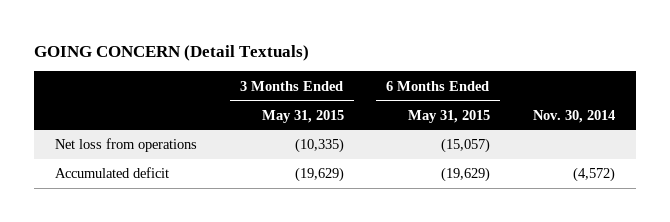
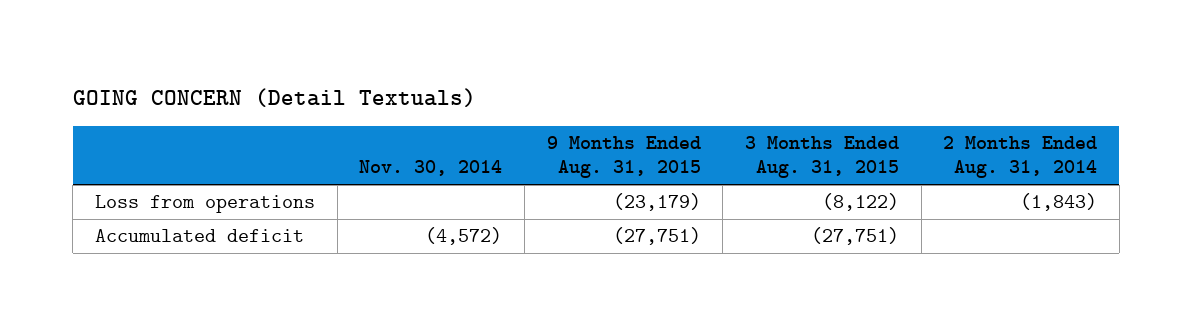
- | 3 Months Ended May 31, 2015 | 6 Months Ended May 31, 2015 | Nov. 30, 2014
+ | Nov. 30, 2014 | 9 Months Ended Aug. 31, 2015 | 3 Months Ended Aug. 31, 2015 | 2 Months Ended Aug. 31, 2014
- Net loss from operations | (10,335) | (15,057) |
+ Loss from operations | | (23,179) | (8,122) | (1,843)

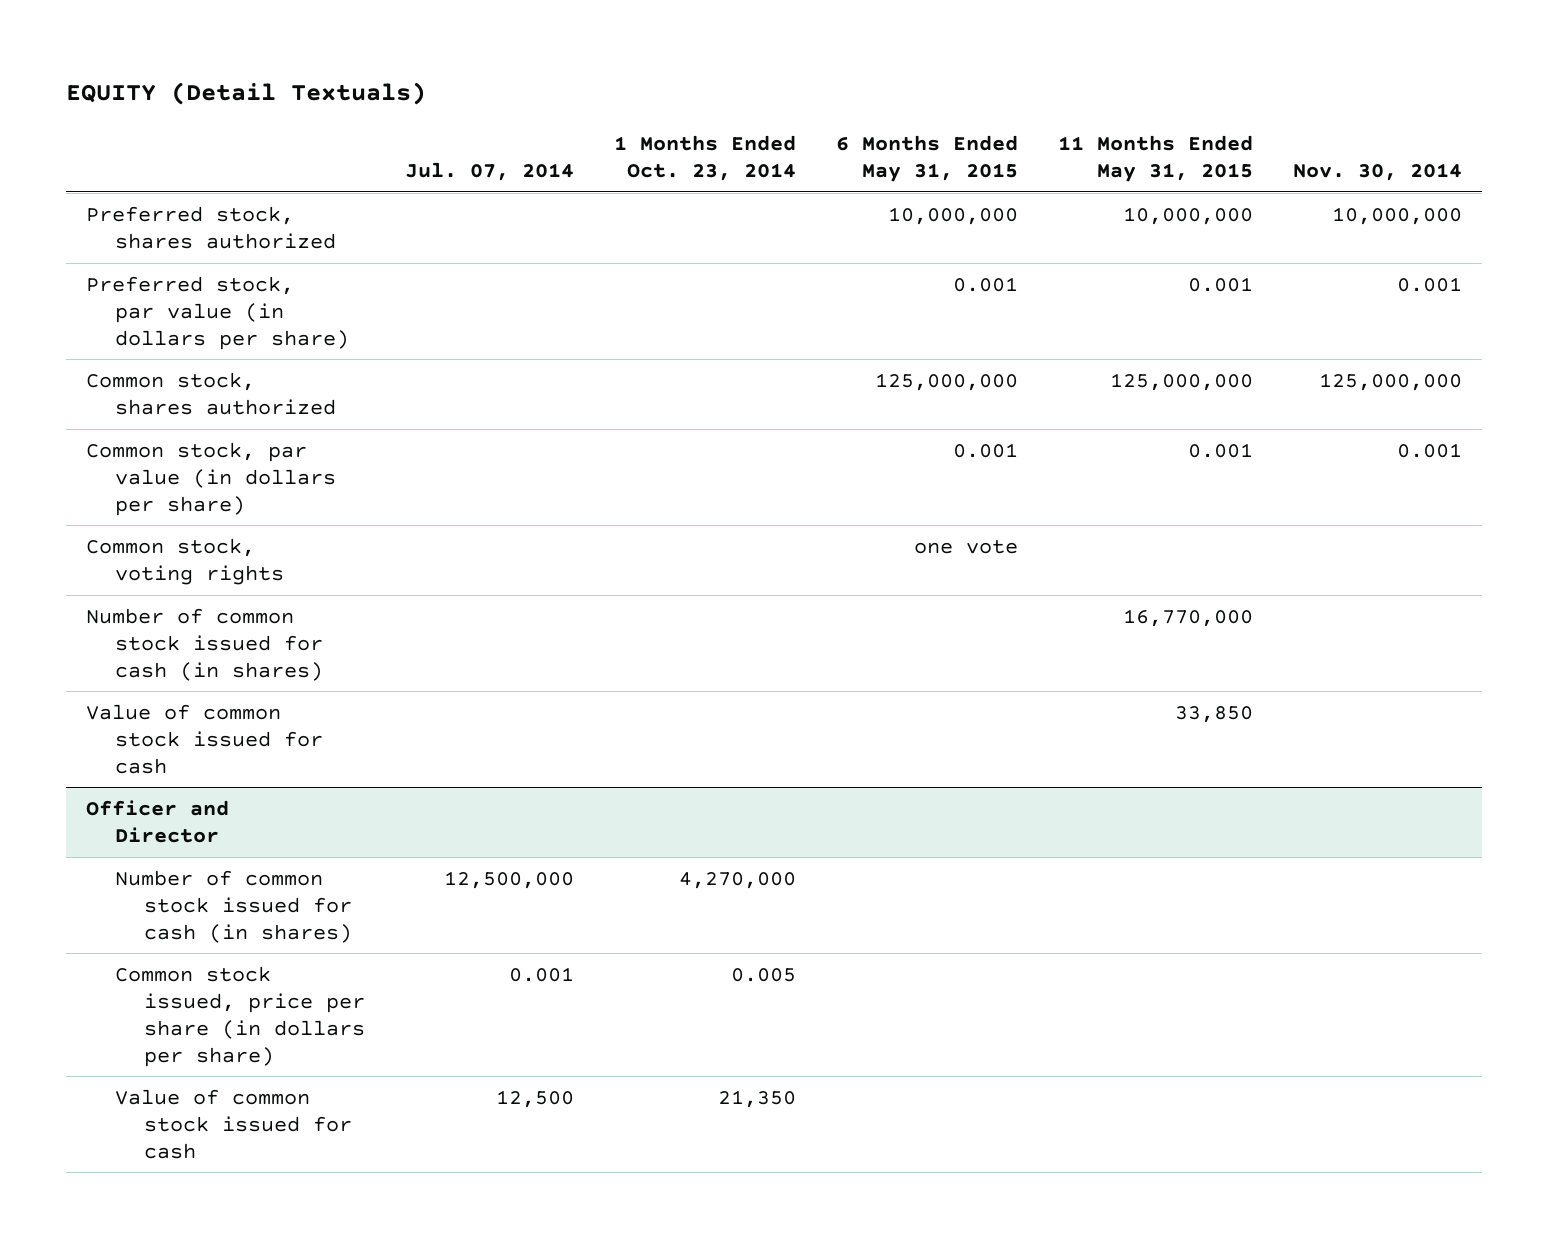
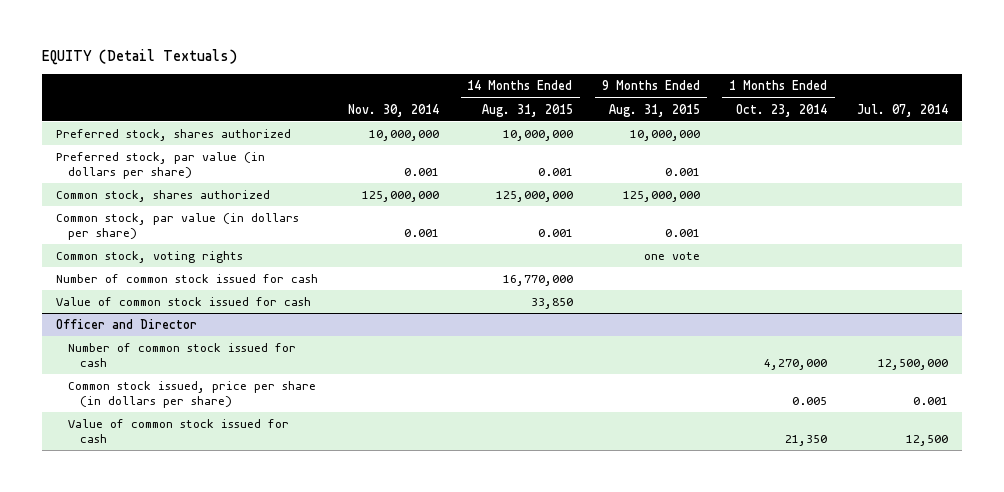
- | Jul. 07, 2014 | 1 Months Ended Oct. 23, 2014 | 6 Months Ended May 31, 2015 | 11 Months Ended May 31, 2015 | Nov. 30, 2014
+ | Nov. 30, 2014 | 14 Months Ended Aug. 31, 2015 | 9 Months Ended Aug. 31, 2015 | 1 Months Ended Oct. 23, 2014 | Jul. 07, 2014
- Number of common stock issued for cash (in shares) | | | | 16,770,000 |
+ Number of common stock issued for cash | | 16,770,000 | | |
@ Officer and Director
- Number of common stock issued for cash (in shares) | 12,500,000 | 4,270,000 | | |
+ Number of common stock issued for cash | | | | 4,270,000 | 12,500,000

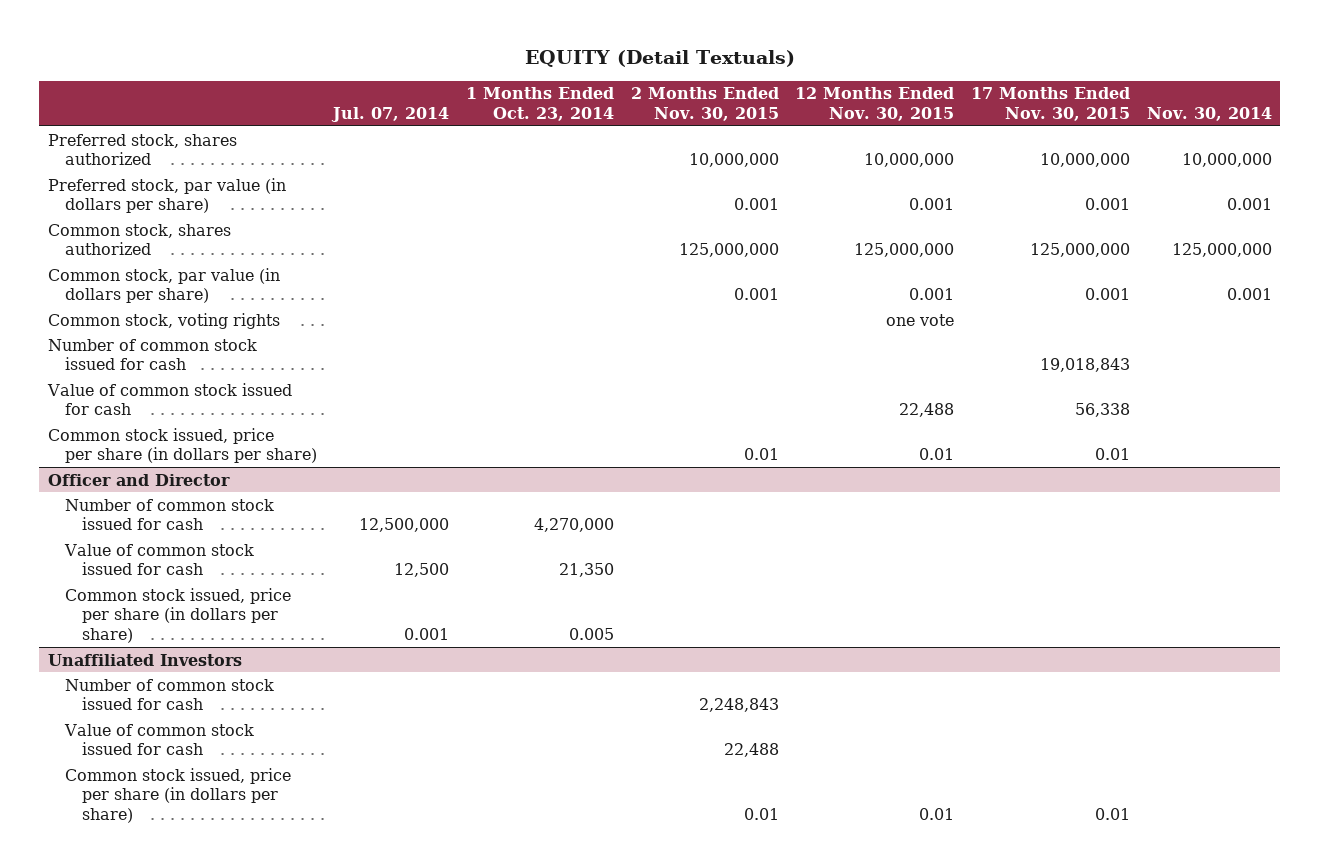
- | Nov. 30, 2014 | 14 Months Ended Aug. 31, 2015 | 9 Months Ended Aug. 31, 2015 | 1 Months Ended Oct. 23, 2014 | Jul. 07, 2014
+ | Jul. 07, 2014 | 1 Months Ended Oct. 23, 2014 | 2 Months Ended Nov. 30, 2015 | 12 Months Ended Nov. 30, 2015 | 17 Months Ended Nov. 30, 2015 | Nov. 30, 2014
+ Common stock issued, price per share (in dollars per share) | | | 0.01 | 0.01 | 0.01 |
@ Officer and Director
moved down: Common stock issued, price per share (in dollars per share) | 0.001 | 0.005 | | | |
+ Unaffiliated Investors
+ Number of common stock issued for cash | | | 2,248,843 | | |
+ Value of common stock issued for cash | | | 22,488 | | |
+ Common stock issued, price per share (in dollars per share) | | | 0.01 | 0.01 | 0.01 |

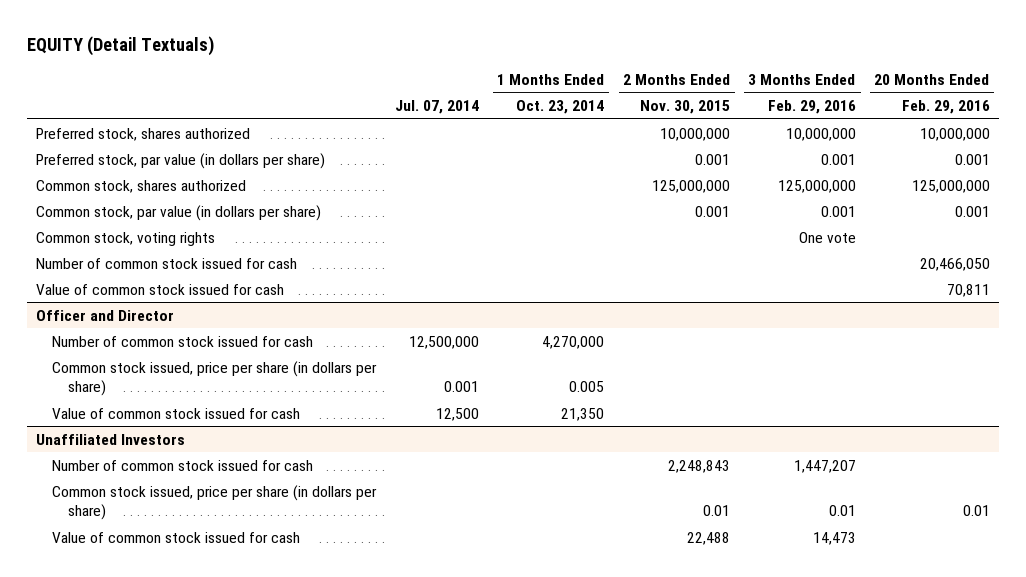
- | Jul. 07, 2014 | 1 Months Ended Oct. 23, 2014 | 2 Months Ended Nov. 30, 2015 | 12 Months Ended Nov. 30, 2015 | 17 Months Ended Nov. 30, 2015 | Nov. 30, 2014
+ | Jul. 07, 2014 | 1 Months Ended Oct. 23, 2014 | 2 Months Ended Nov. 30, 2015 | 3 Months Ended Feb. 29, 2016 | 20 Months Ended Feb. 29, 2016
- Common stock issued, price per share (in dollars per share) | | | 0.01 | 0.01 | 0.01 |
@ Officer and Director
moved down: Value of common stock issued for cash | 12,500 | 21,350 | | |
@ Unaffiliated Investors
moved down: Value of common stock issued for cash | | | 22,488 | 14,473 |

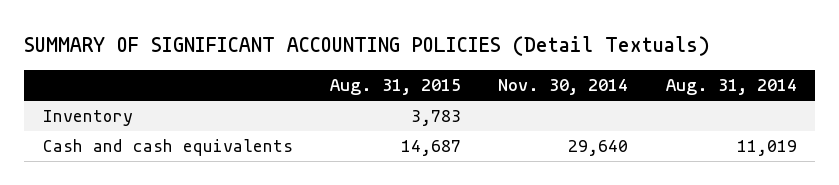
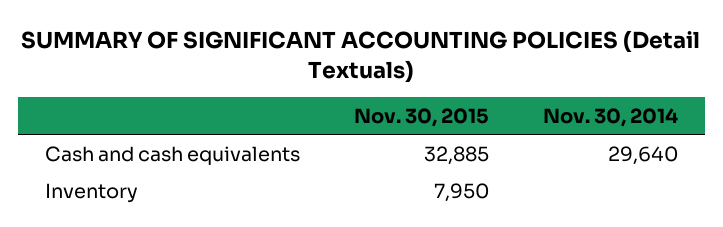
- | Aug. 31, 2015 | Nov. 30, 2014 | Aug. 31, 2014
+ | Nov. 30, 2015 | Nov. 30, 2014
moved down: Inventory | 7,950 |

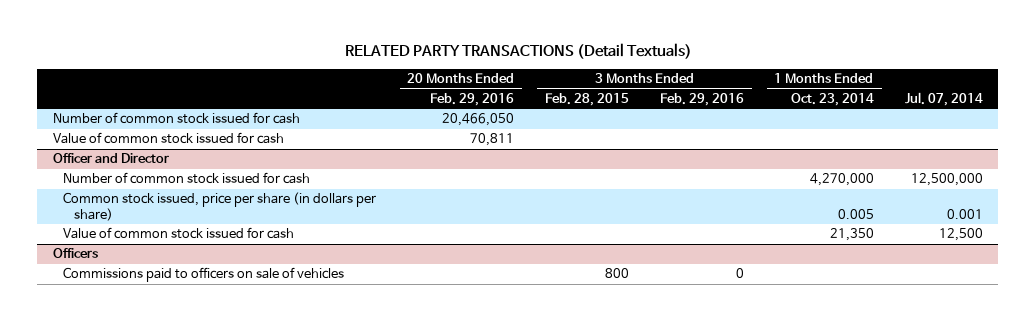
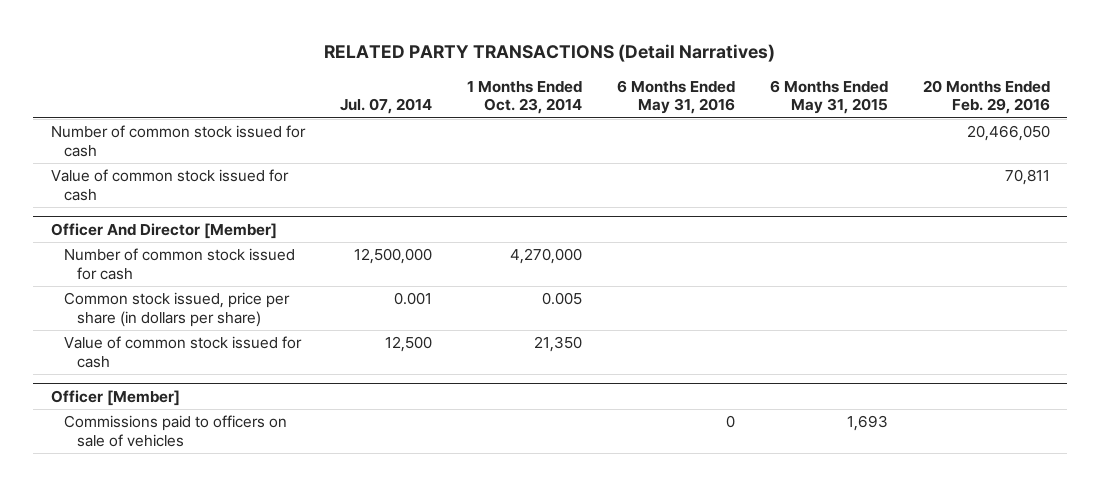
- RELATED PARTY TRANSACTIONS (Detail Textuals)
+ RELATED PARTY TRANSACTIONS (Detail Narratives)
- | 20 Months Ended Feb. 29, 2016 | 3 Months Ended Feb. 28, 2015 | 3 Months Ended Feb. 29, 2016 | 1 Months Ended Oct. 23, 2014 | Jul. 07, 2014
+ | Jul. 07, 2014 | 1 Months Ended Oct. 23, 2014 | 6 Months Ended May 31, 2016 | 6 Months Ended May 31, 2015 | 20 Months Ended Feb. 29, 2016
- Officer and Director
+ Officer And Director [Member]
- Officers
+ Officer [Member]

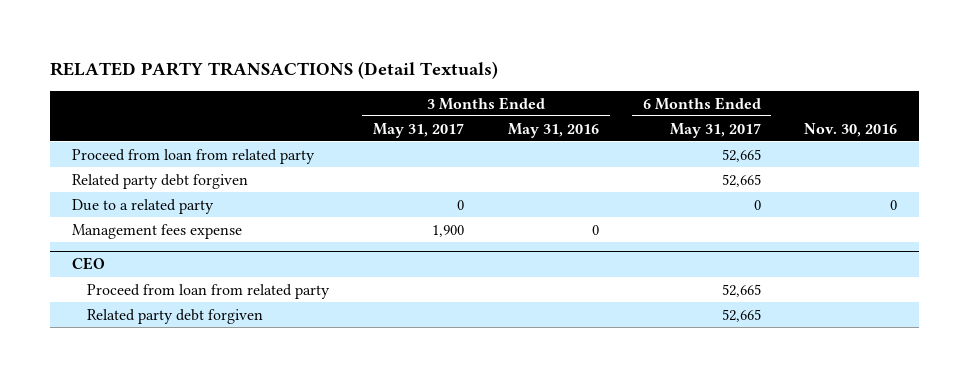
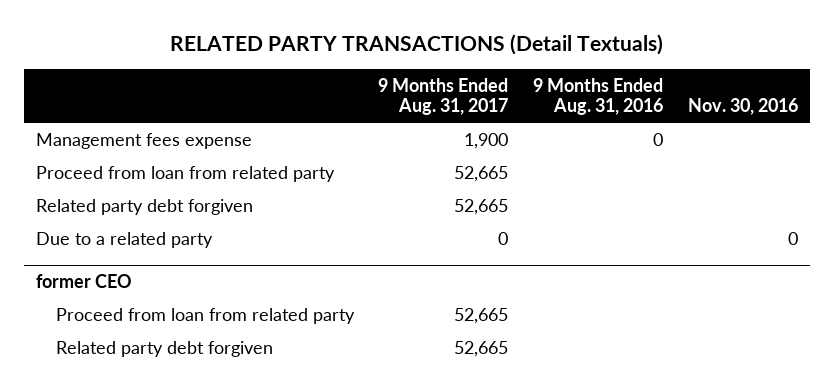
- | 3 Months Ended May 31, 2017 | 3 Months Ended May 31, 2016 | 6 Months Ended May 31, 2017 | Nov. 30, 2016
+ | 9 Months Ended Aug. 31, 2017 | 9 Months Ended Aug. 31, 2016 | Nov. 30, 2016
moved up: Management fees expense | 1,900 | 0 |
- CEO
+ former CEO

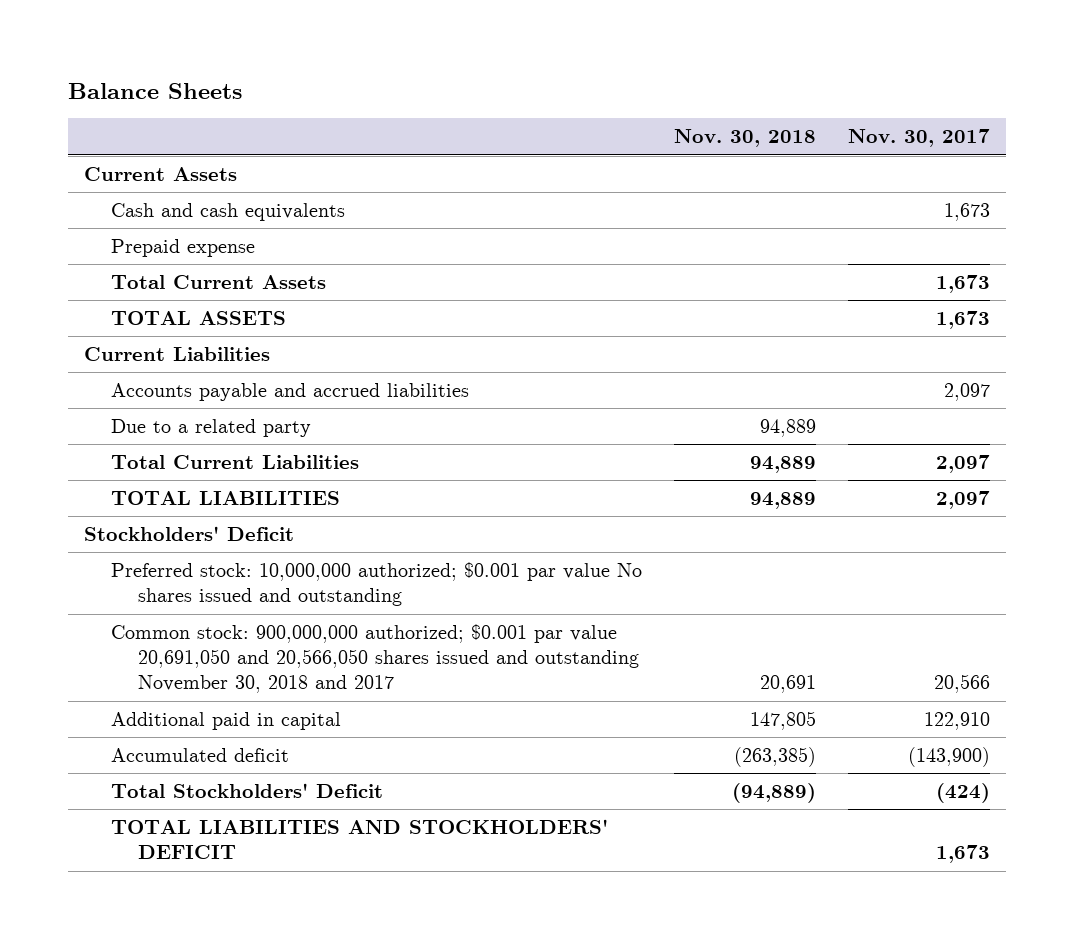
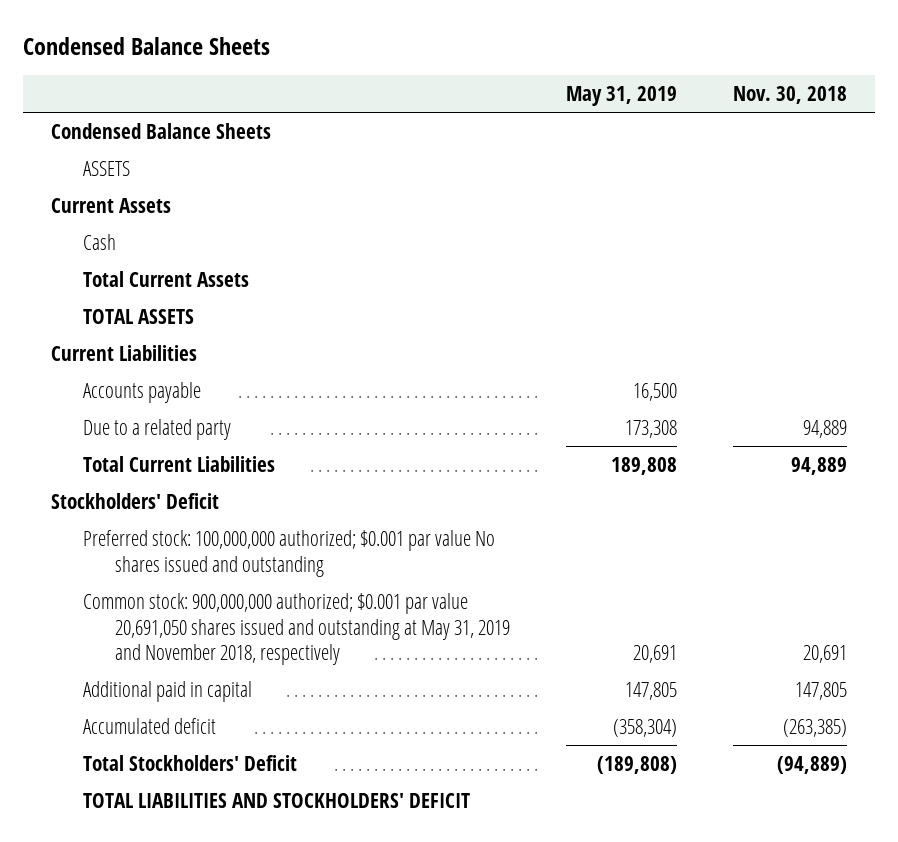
- Balance Sheets
+ Condensed Balance Sheets
- | Nov. 30, 2018 | Nov. 30, 2017
+ | May 31, 2019 | Nov. 30, 2018
+ Condensed Balance Sheets
+ ASSETS
- Cash and cash equivalents | | 1,673
- Prepaid expense
+ Cash
- Accounts payable and accrued liabilities | | 2,097
+ Accounts payable | 16,500 |
- TOTAL LIABILITIES | 94,889 | 2,097
- Preferred stock: 10,000,000 authorized; $0.001 par value No shares issued and outstanding
- Common stock: 900,000,000 authorized; $0.001 par value 20,691,050 and 20,566,050 shares issued and outstanding November 30, 2018 and 2017 | 20,691 | 20,566
+ Preferred stock: 100,000,000 authorized; $0.001 par value No shares issued and outstanding
+ Common stock: 900,000,000 authorized; $0.001 par value 20,691,050 shares issued and outstanding at May 31, 2019 and November 2018, respectively | 20,691 | 20,691

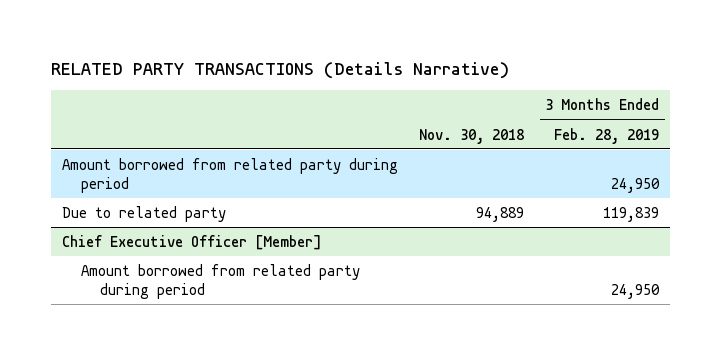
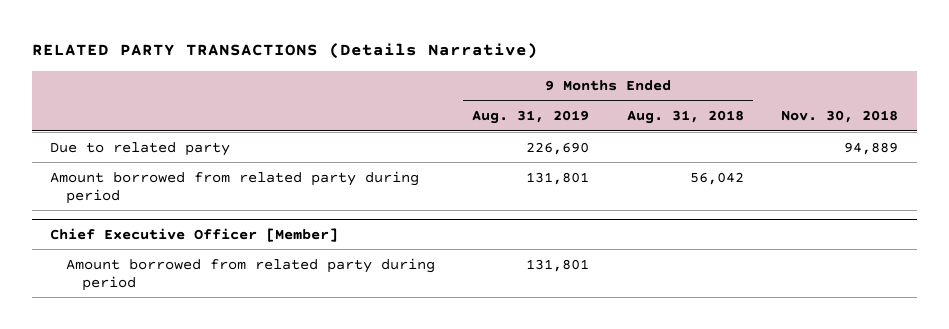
- | Nov. 30, 2018 | 3 Months Ended Feb. 28, 2019
+ | 9 Months Ended Aug. 31, 2019 | 9 Months Ended Aug. 31, 2018 | Nov. 30, 2018
moved down: Amount borrowed from related party during period | 131,801 | 56,042 |

